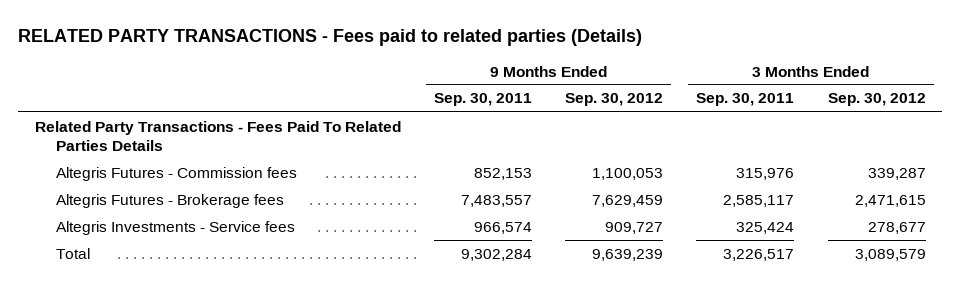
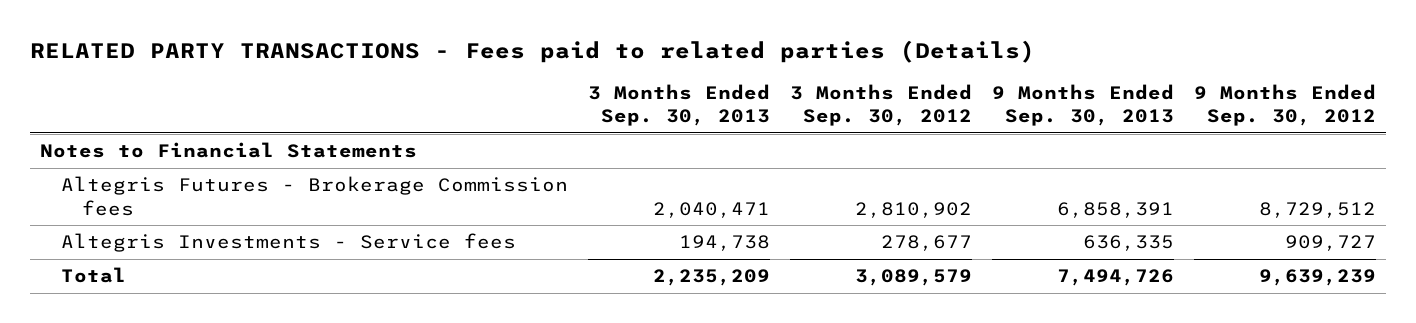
- | 9 Months Ended Sep. 30, 2011 | 9 Months Ended Sep. 30, 2012 | 3 Months Ended Sep. 30, 2011 | 3 Months Ended Sep. 30, 2012
+ | 3 Months Ended Sep. 30, 2013 | 3 Months Ended Sep. 30, 2012 | 9 Months Ended Sep. 30, 2013 | 9 Months Ended Sep. 30, 2012
- Related Party Transactions - Fees Paid To Related Parties Details
- Altegris Futures - Commission fees | 852,153 | 1,100,053 | 315,976 | 339,287
- Altegris Futures - Brokerage fees | 7,483,557 | 7,629,459 | 2,585,117 | 2,471,615
+ Notes to Financial Statements
+ Altegris Futures - Brokerage Commission fees | 2,040,471 | 2,810,902 | 6,858,391 | 8,729,512

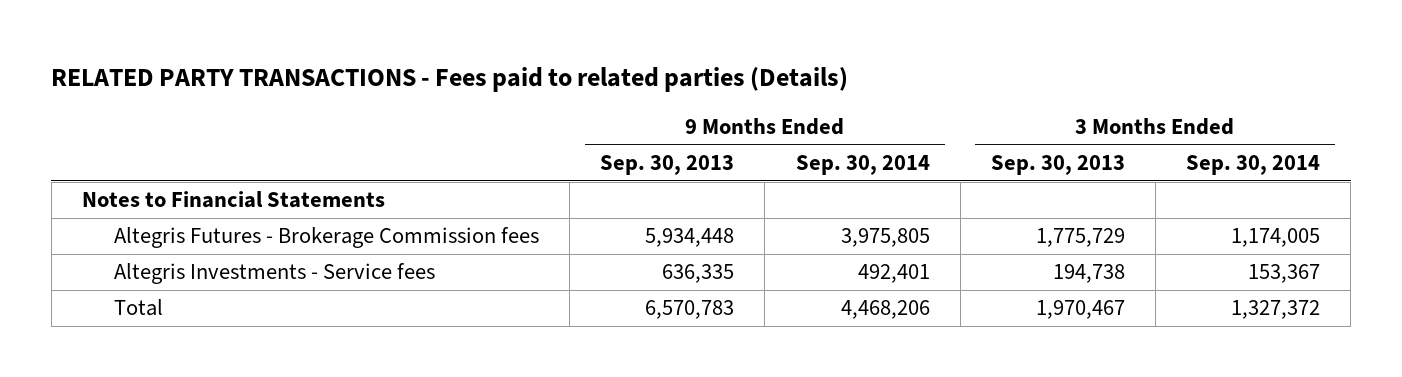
- | 3 Months Ended Sep. 30, 2013 | 3 Months Ended Sep. 30, 2012 | 9 Months Ended Sep. 30, 2013 | 9 Months Ended Sep. 30, 2012
+ | 9 Months Ended Sep. 30, 2013 | 9 Months Ended Sep. 30, 2014 | 3 Months Ended Sep. 30, 2013 | 3 Months Ended Sep. 30, 2014
- Altegris Futures - Brokerage Commission fees | 2,040,471 | 2,810,902 | 6,858,391 | 8,729,512
+ Altegris Futures - Brokerage Commission fees | 5,934,448 | 3,975,805 | 1,775,729 | 1,174,005
- Total | 2,235,209 | 3,089,579 | 7,494,726 | 9,639,239
+ Total | 6,570,783 | 4,468,206 | 1,970,467 | 1,327,372

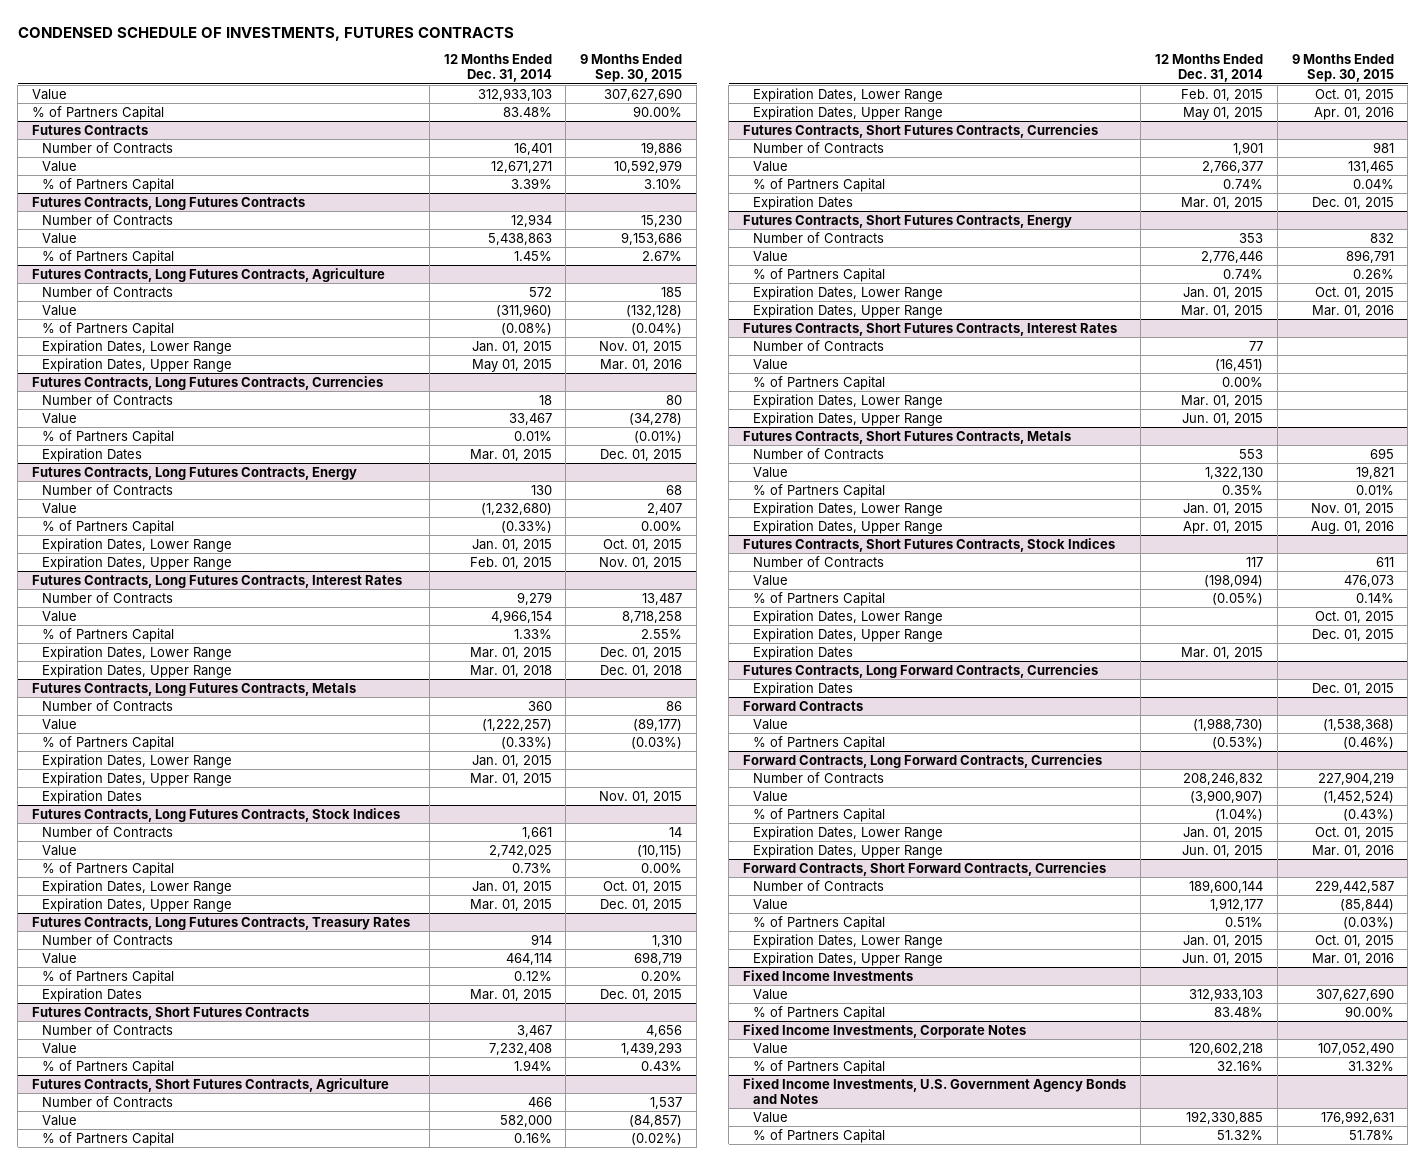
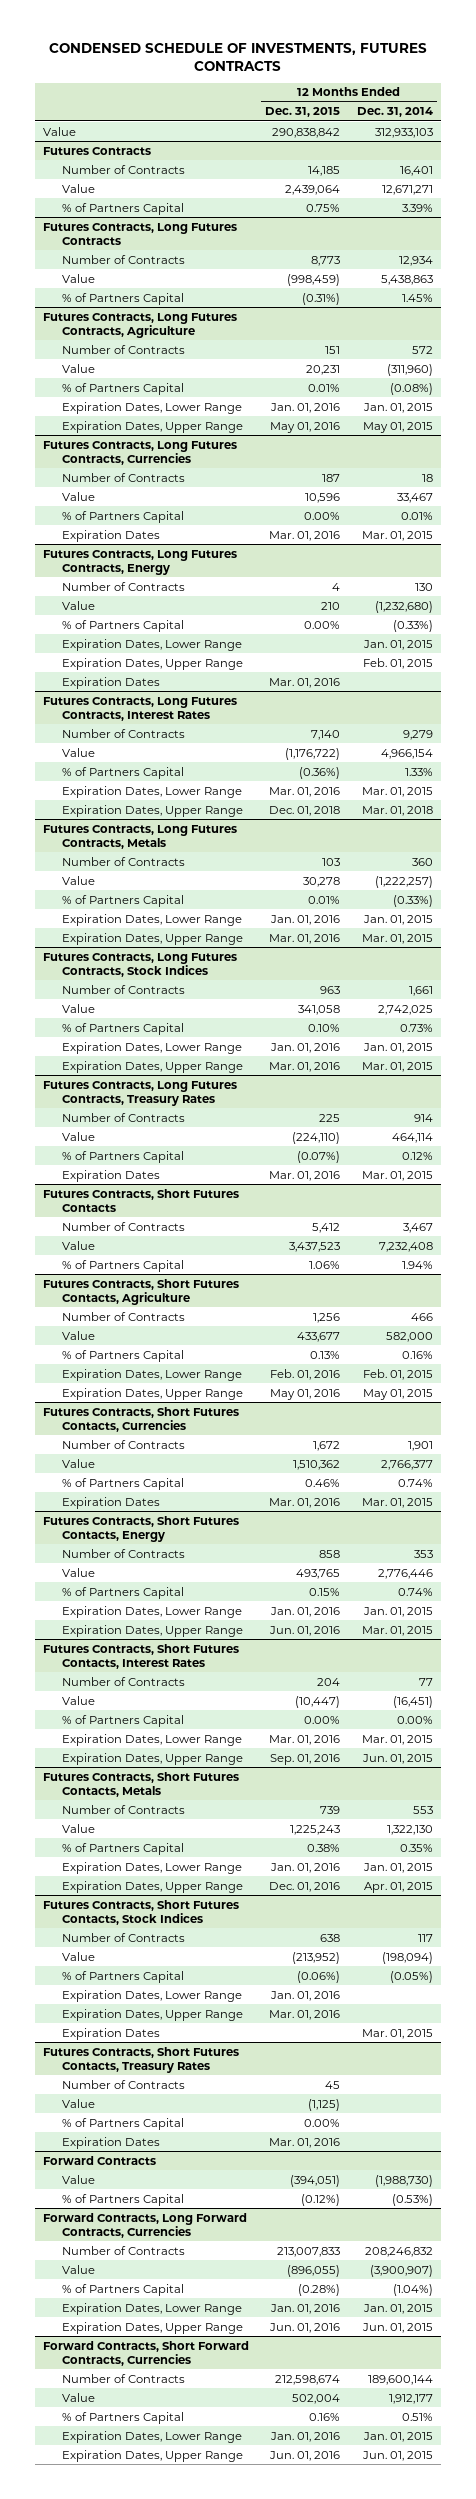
- | 12 Months Ended Dec. 31, 2014 | 9 Months Ended Sep. 30, 2015
+ | 12 Months Ended Dec. 31, 2015 | 12 Months Ended Dec. 31, 2014
- % of Partners Capital | 83.48% | 90.00%
@ Futures Contracts, Long Futures Contracts, Energy
+ Expiration Dates | Mar. 01, 2016 |
@ Futures Contracts, Long Futures Contracts, Metals
- Expiration Dates | | Nov. 01, 2015
- Futures Contracts, Short Futures Contracts
+ Futures Contracts, Short Futures Contacts
- Futures Contracts, Short Futures Contracts, Agriculture
+ Futures Contracts, Short Futures Contacts, Agriculture
- Futures Contracts, Short Futures Contracts, Currencies
+ Futures Contracts, Short Futures Contacts, Currencies
- Futures Contracts, Short Futures Contracts, Energy
+ Futures Contracts, Short Futures Contacts, Energy
- Futures Contracts, Short Futures Contracts, Interest Rates
+ Futures Contracts, Short Futures Contacts, Interest Rates
- Futures Contracts, Short Futures Contracts, Metals
+ Futures Contracts, Short Futures Contacts, Metals
- Futures Contracts, Short Futures Contracts, Stock Indices
+ Futures Contracts, Short Futures Contacts, Stock Indices
- Futures Contracts, Long Forward Contracts, Currencies
+ Futures Contracts, Short Futures Contacts, Treasury Rates
+ Number of Contracts | 45 |
+ Value | (1,125) |
+ % of Partners Capital | 0.00% |
- Fixed Income Investments
- Value | 312,933,103 | 307,627,690
- % of Partners Capital | 83.48% | 90.00%
- Fixed Income Investments, Corporate Notes
- Value | 120,602,218 | 107,052,490
- % of Partners Capital | 32.16% | 31.32%
- Fixed Income Investments, U.S. Government Agency Bonds and Notes
- Value | 192,330,885 | 176,992,631
- % of Partners Capital | 51.32% | 51.78%

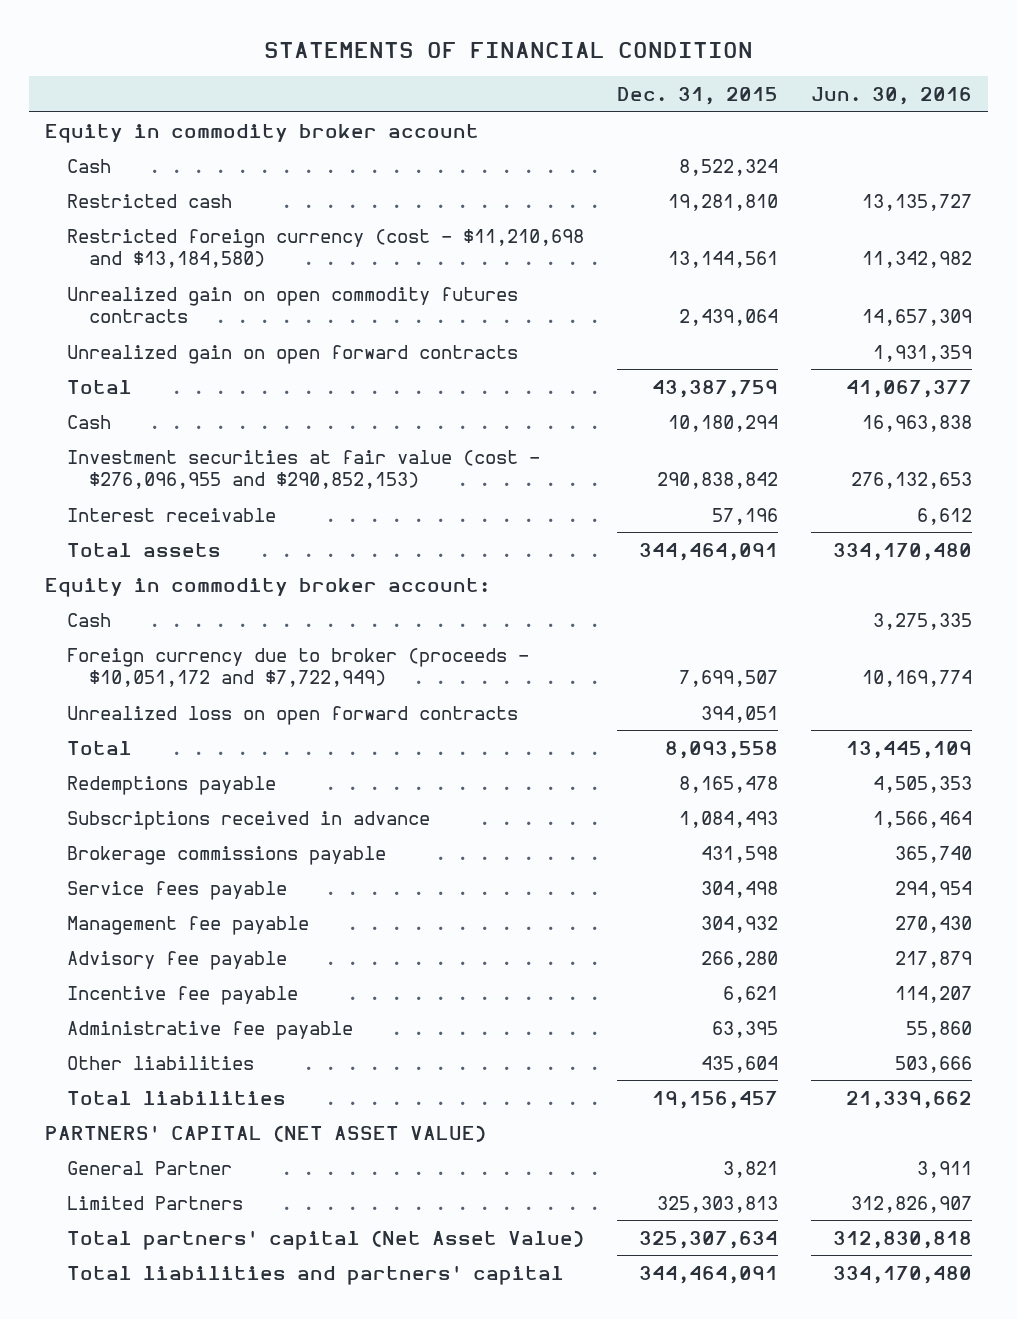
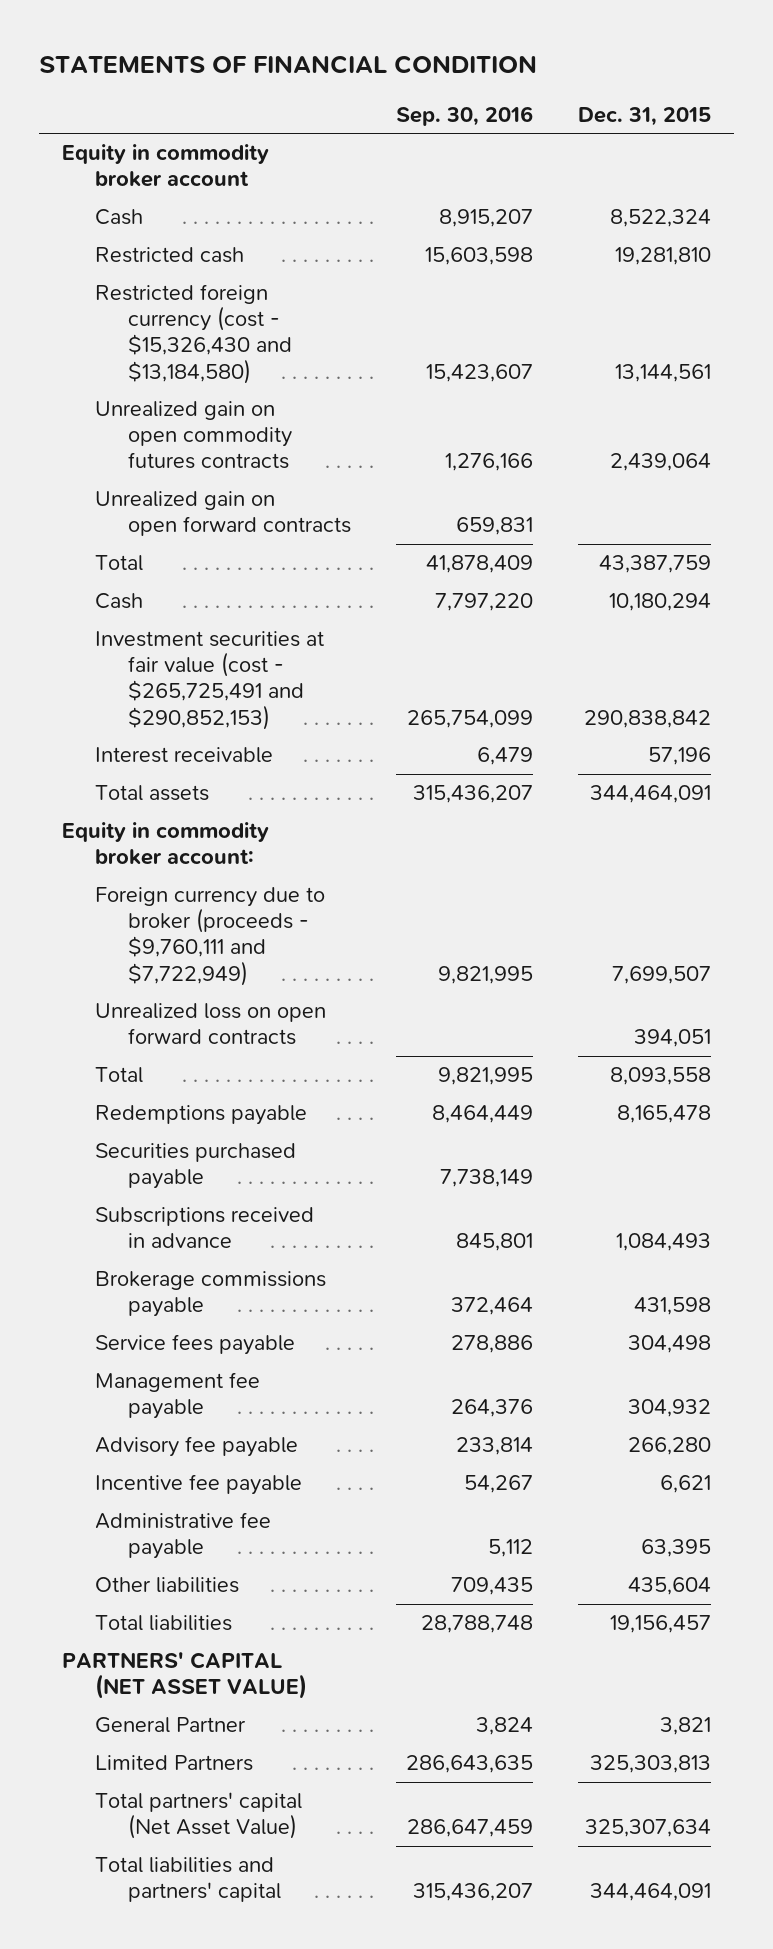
- | Dec. 31, 2015 | Jun. 30, 2016
+ | Sep. 30, 2016 | Dec. 31, 2015
- Restricted foreign currency (cost - $11,210,698 and $13,184,580) | 13,144,561 | 11,342,982
+ Restricted foreign currency (cost - $15,326,430 and $13,184,580) | 15,423,607 | 13,144,561
- Investment securities at fair value (cost - $276,096,955 and $290,852,153) | 290,838,842 | 276,132,653
+ Investment securities at fair value (cost - $265,725,491 and $290,852,153) | 265,754,099 | 290,838,842
- Cash | | 3,275,335
- Foreign currency due to broker (proceeds - $10,051,172 and $7,722,949) | 7,699,507 | 10,169,774
+ Foreign currency due to broker (proceeds - $9,760,111 and $7,722,949) | 9,821,995 | 7,699,507
+ Securities purchased payable | 7,738,149 |

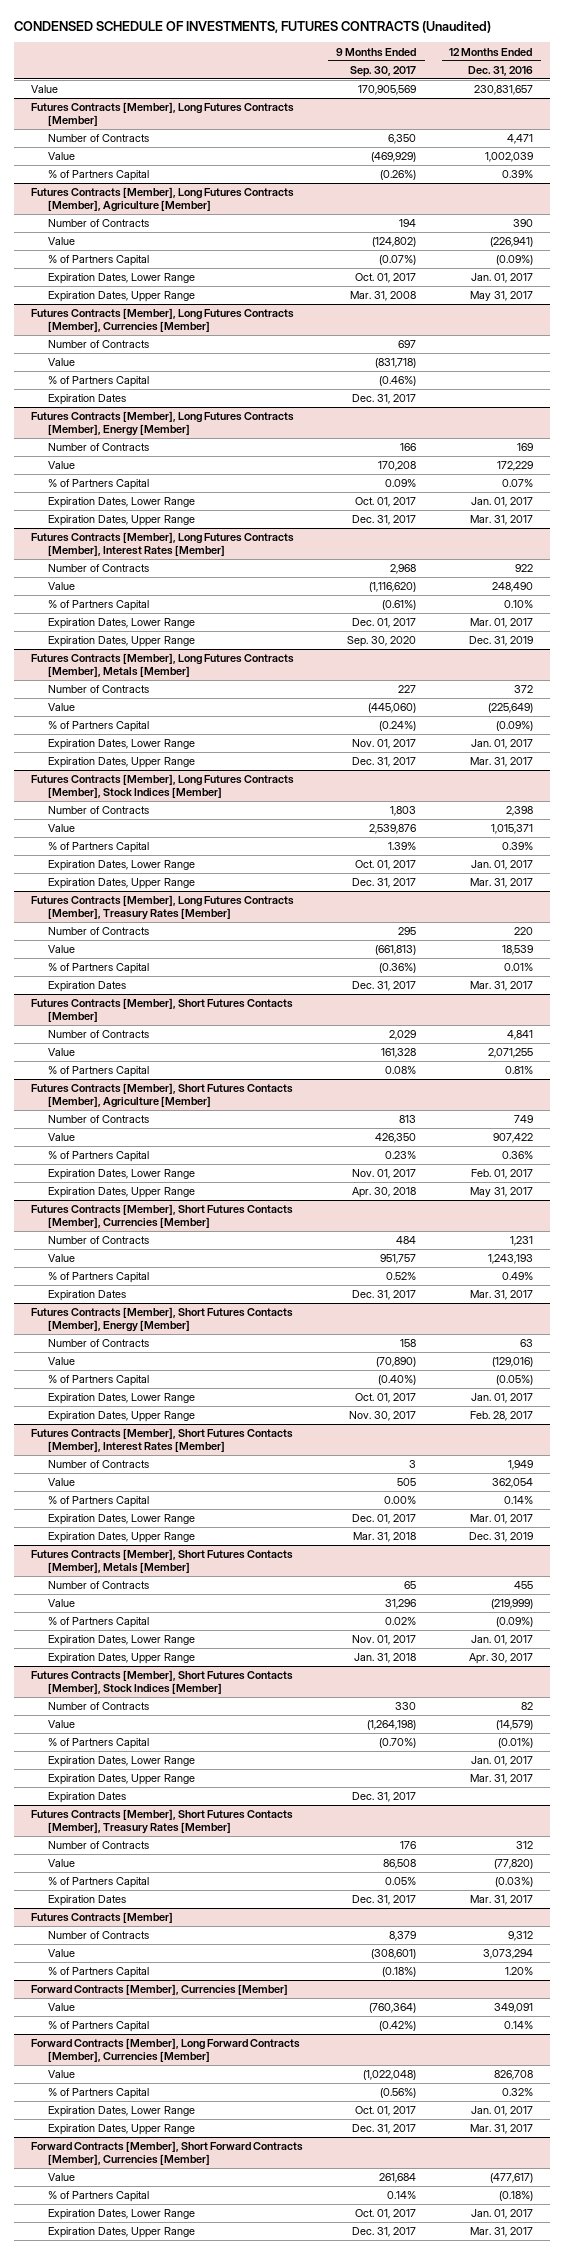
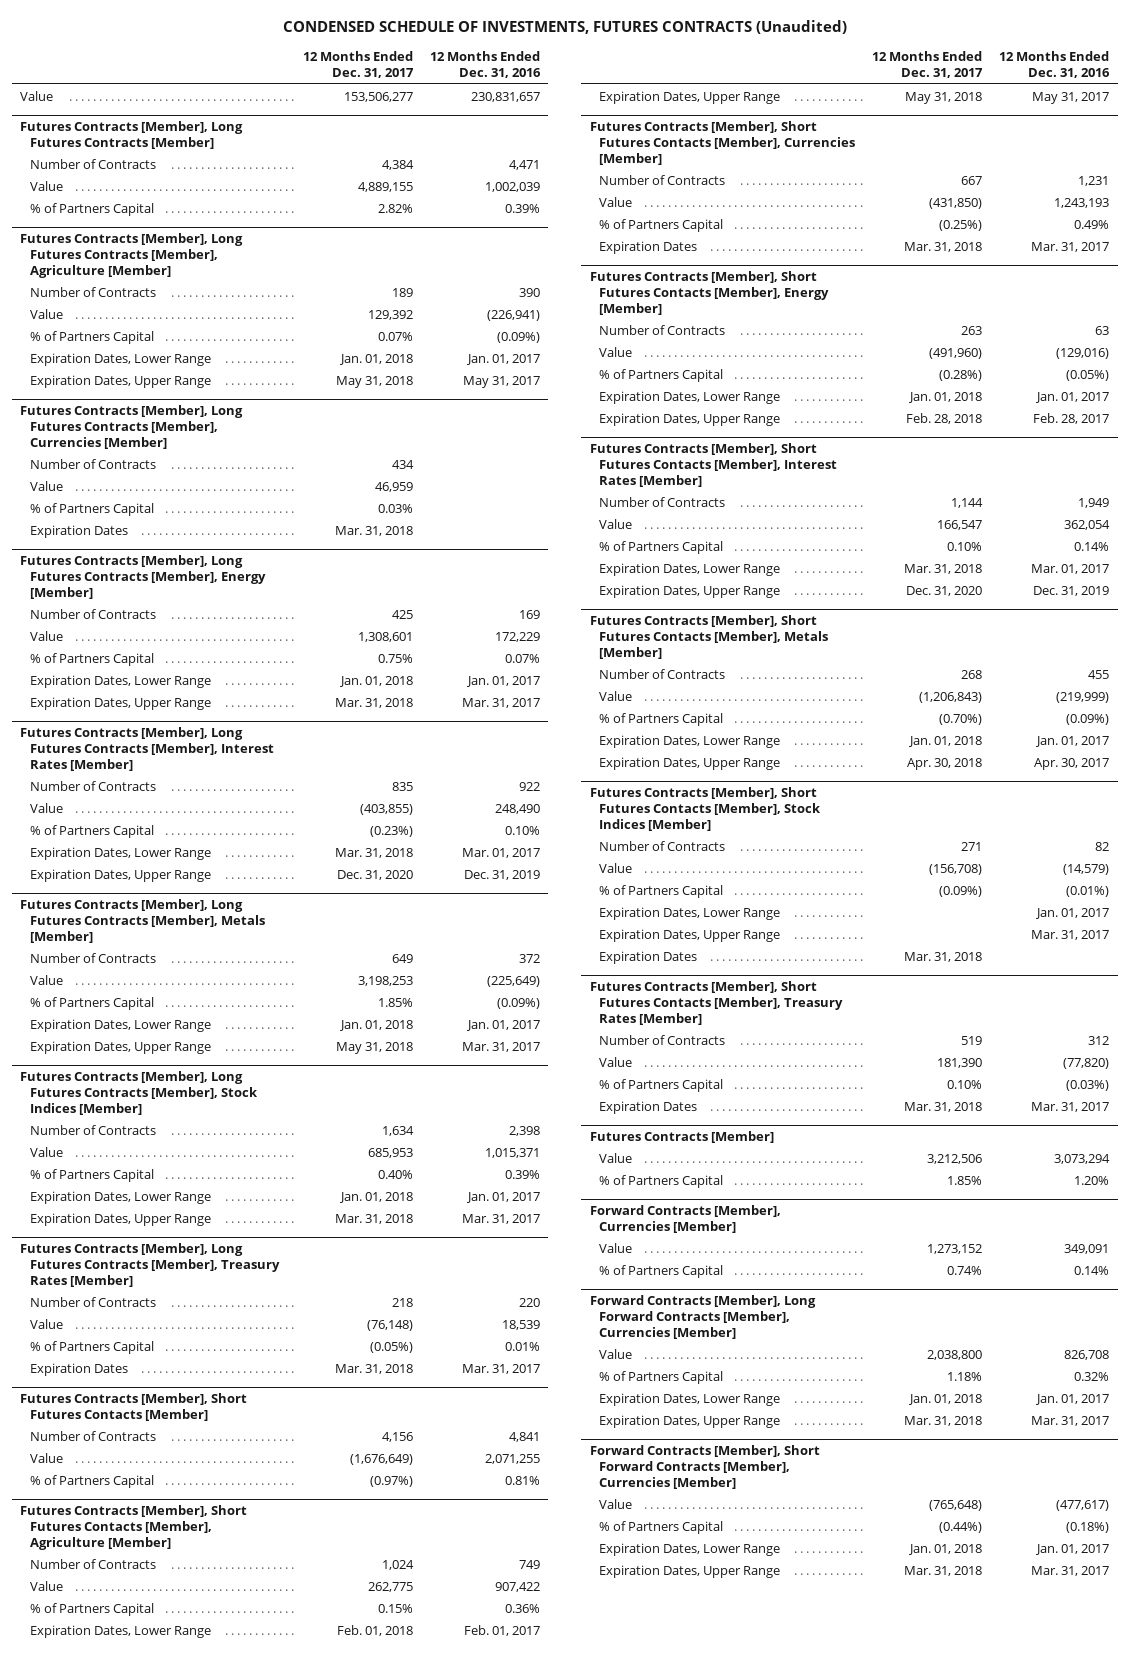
- | 9 Months Ended Sep. 30, 2017 | 12 Months Ended Dec. 31, 2016
+ | 12 Months Ended Dec. 31, 2017 | 12 Months Ended Dec. 31, 2016
@ Futures Contracts [Member]
- Number of Contracts | 8,379 | 9,312

